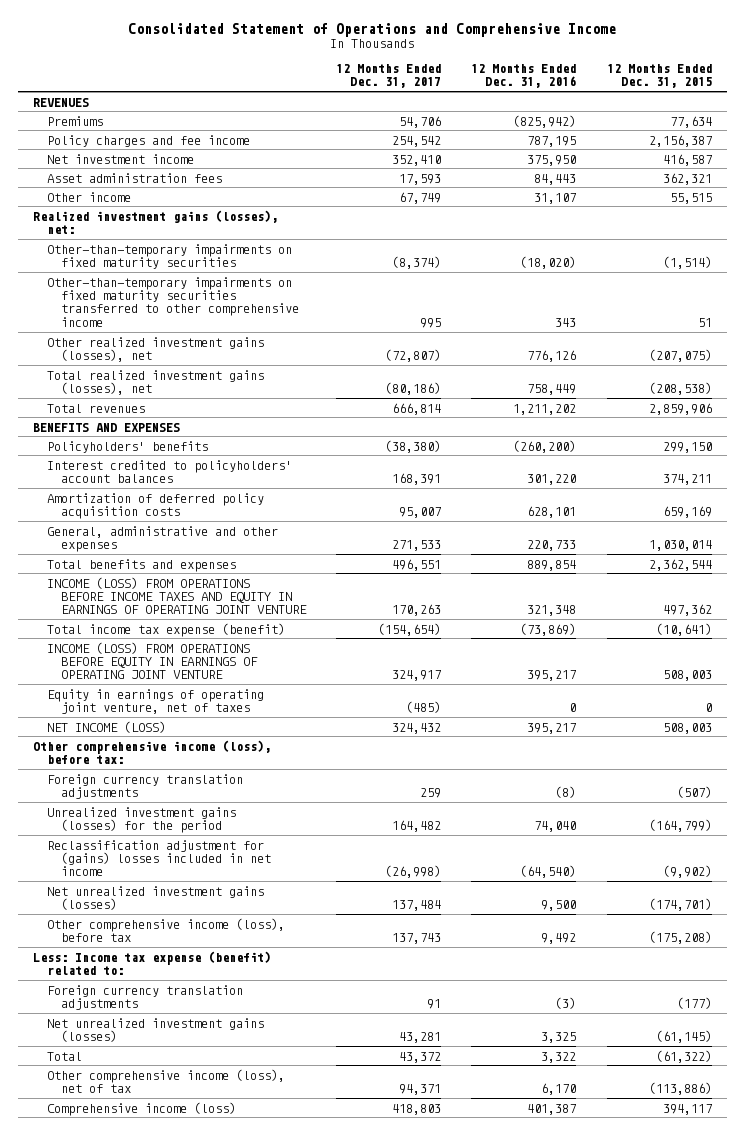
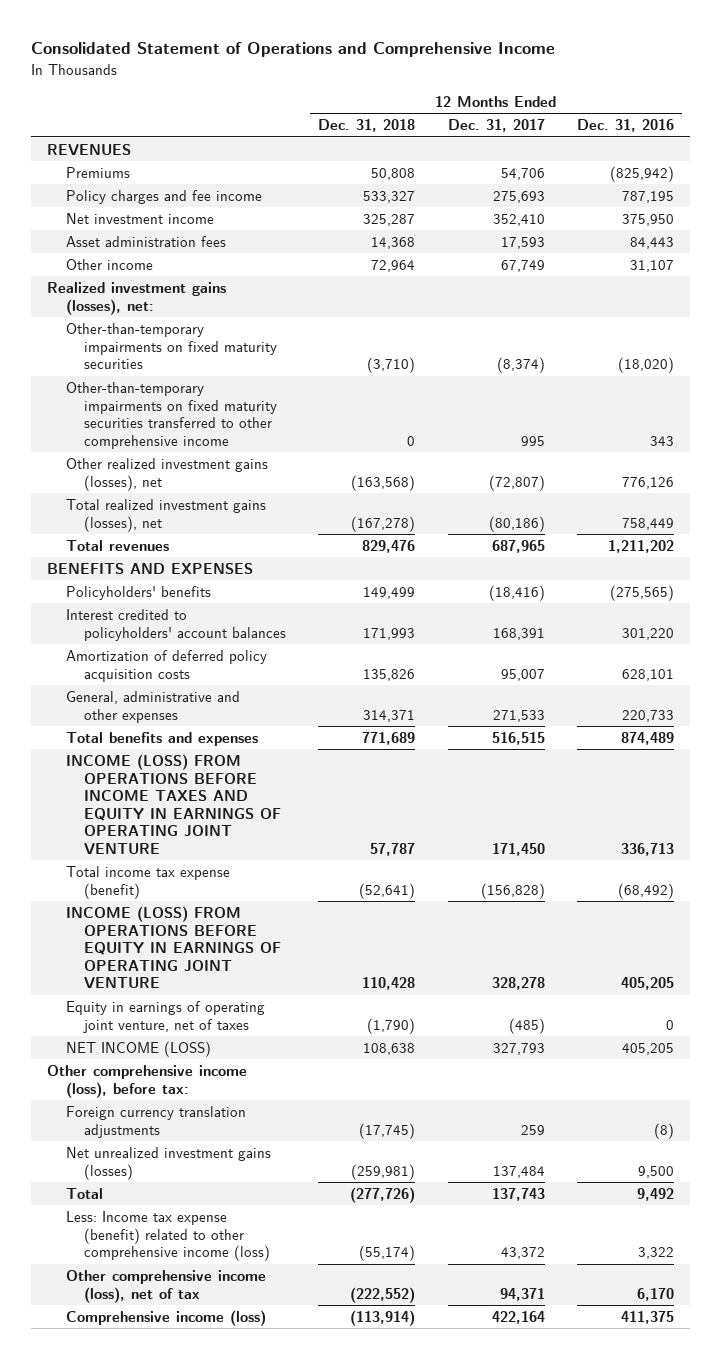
- | 12 Months Ended Dec. 31, 2017 | 12 Months Ended Dec. 31, 2016 | 12 Months Ended Dec. 31, 2015
+ | 12 Months Ended Dec. 31, 2018 | 12 Months Ended Dec. 31, 2017 | 12 Months Ended Dec. 31, 2016
- Policy charges and fee income | 254,542 | 787,195 | 2,156,387
+ Policy charges and fee income | 533,327 | 275,693 | 787,195
- Total revenues | 666,814 | 1,211,202 | 2,859,906
+ Total revenues | 829,476 | 687,965 | 1,211,202
- Policyholders' benefits | (38,380) | (260,200) | 299,150
+ Policyholders' benefits | 149,499 | (18,416) | (275,565)
- Total benefits and expenses | 496,551 | 889,854 | 2,362,544
- INCOME (LOSS) FROM OPERATIONS BEFORE INCOME TAXES AND EQUITY IN EARNINGS OF OPERATING JOINT VENTURE | 170,263 | 321,348 | 497,362
- Total income tax expense (benefit) | (154,654) | (73,869) | (10,641)
- INCOME (LOSS) FROM OPERATIONS BEFORE EQUITY IN EARNINGS OF OPERATING JOINT VENTURE | 324,917 | 395,217 | 508,003
+ Total benefits and expenses | 771,689 | 516,515 | 874,489
+ INCOME (LOSS) FROM OPERATIONS BEFORE INCOME TAXES AND EQUITY IN EARNINGS OF OPERATING JOINT VENTURE | 57,787 | 171,450 | 336,713
+ Total income tax expense (benefit) | (52,641) | (156,828) | (68,492)
+ INCOME (LOSS) FROM OPERATIONS BEFORE EQUITY IN EARNINGS OF OPERATING JOINT VENTURE | 110,428 | 328,278 | 405,205
- NET INCOME (LOSS) | 324,432 | 395,217 | 508,003
+ NET INCOME (LOSS) | 108,638 | 327,793 | 405,205
- Unrealized investment gains (losses) for the period | 164,482 | 74,040 | (164,799)
- Reclassification adjustment for (gains) losses included in net income | (26,998) | (64,540) | (9,902)
- Other comprehensive income (loss), before tax | 137,743 | 9,492 | (175,208)
- Less: Income tax expense (benefit) related to:
- Foreign currency translation adjustments | 91 | (3) | (177)
- Net unrealized investment gains (losses) | 43,281 | 3,325 | (61,145)
- Total | 43,372 | 3,322 | (61,322)
+ Total | (277,726) | 137,743 | 9,492
+ Less: Income tax expense (benefit) related to other comprehensive income (loss) | (55,174) | 43,372 | 3,322
- Comprehensive income (loss) | 418,803 | 401,387 | 394,117
+ Comprehensive income (loss) | (113,914) | 422,164 | 411,375

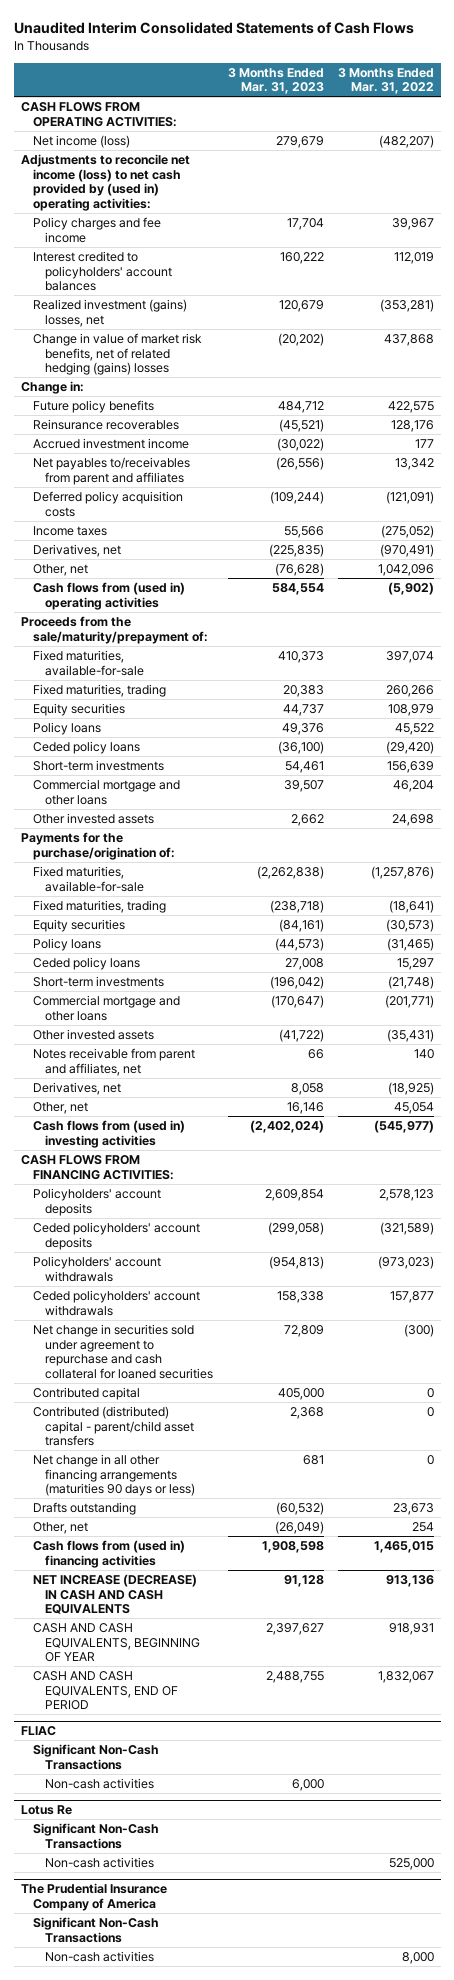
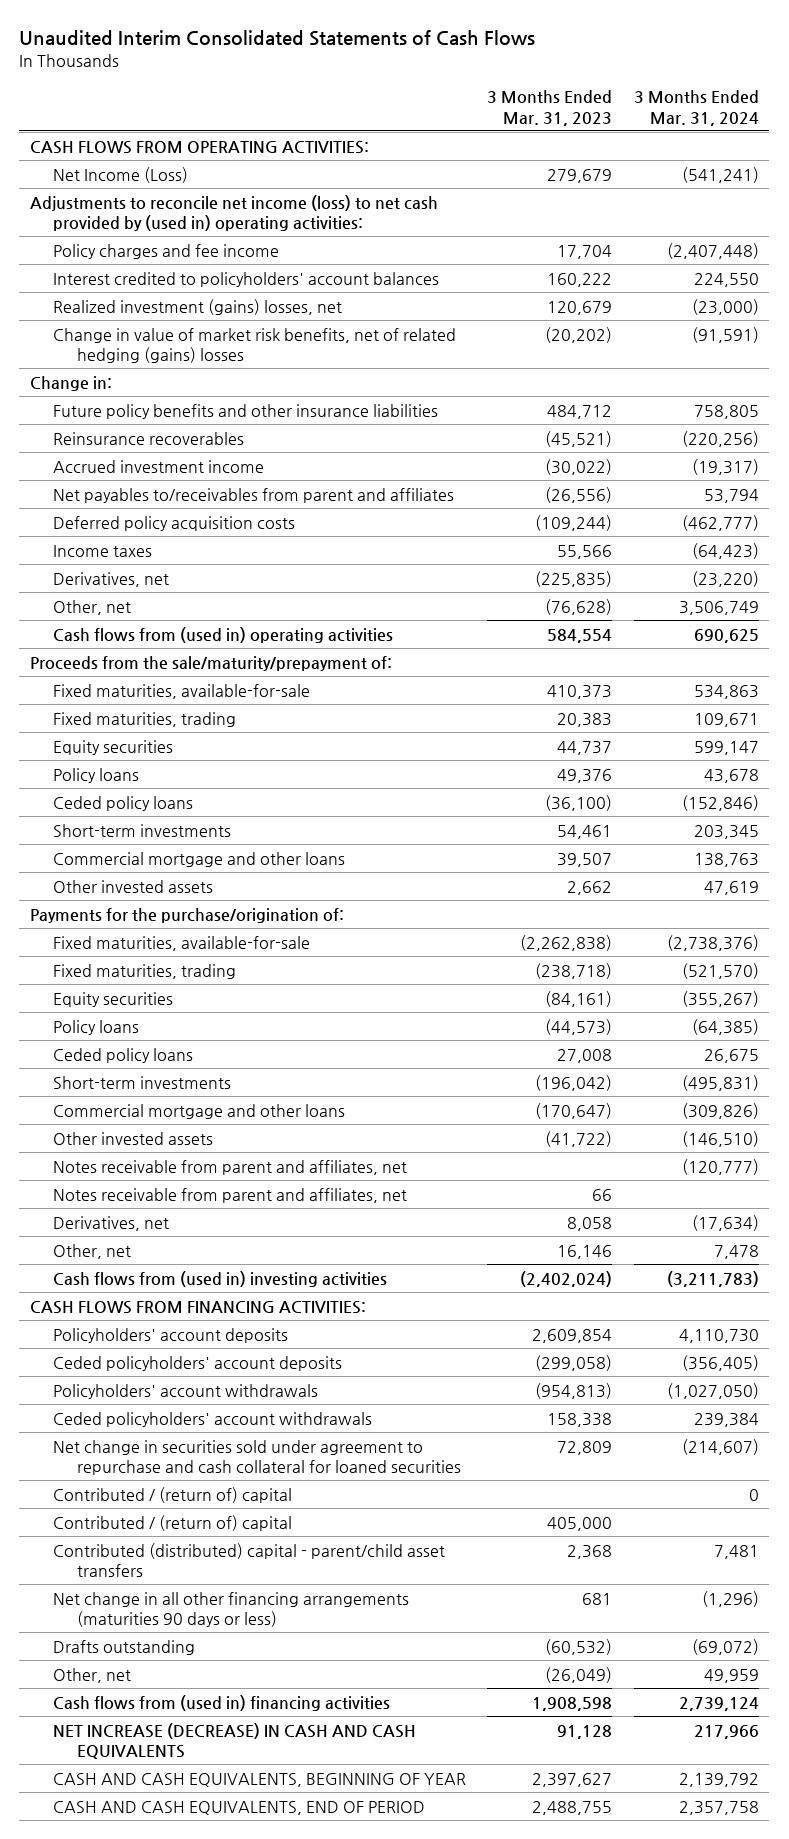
- | 3 Months Ended Mar. 31, 2023 | 3 Months Ended Mar. 31, 2022
+ | 3 Months Ended Mar. 31, 2023 | 3 Months Ended Mar. 31, 2024
- Net income (loss) | 279,679 | (482,207)
+ Net Income (Loss) | 279,679 | (541,241)
- Future policy benefits | 484,712 | 422,575
+ Future policy benefits and other insurance liabilities | 484,712 | 758,805
+ Notes receivable from parent and affiliates, net | | (120,777)
- Contributed capital | 405,000 | 0
+ Contributed / (return of) capital | | 0
+ Contributed / (return of) capital | 405,000 |
- FLIAC
- Significant Non-Cash Transactions
- Non-cash activities | 6,000 |
- Lotus Re
- Significant Non-Cash Transactions
- Non-cash activities | | 525,000
- The Prudential Insurance Company of America
- Significant Non-Cash Transactions
- Non-cash activities | | 8,000

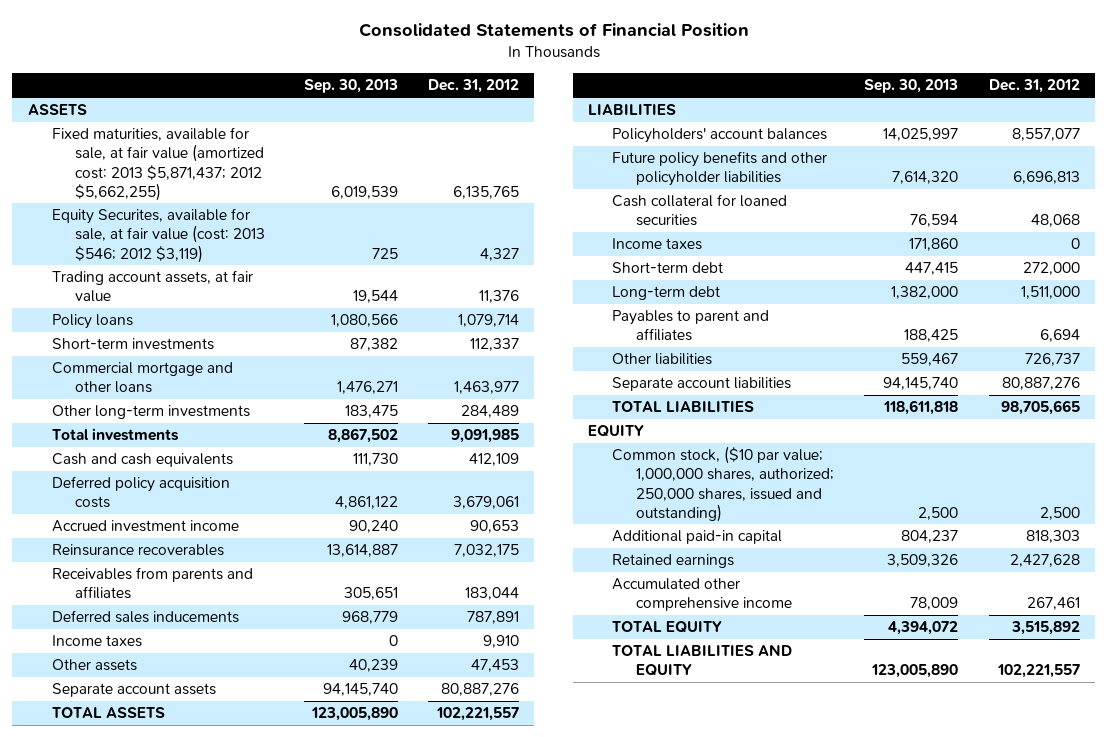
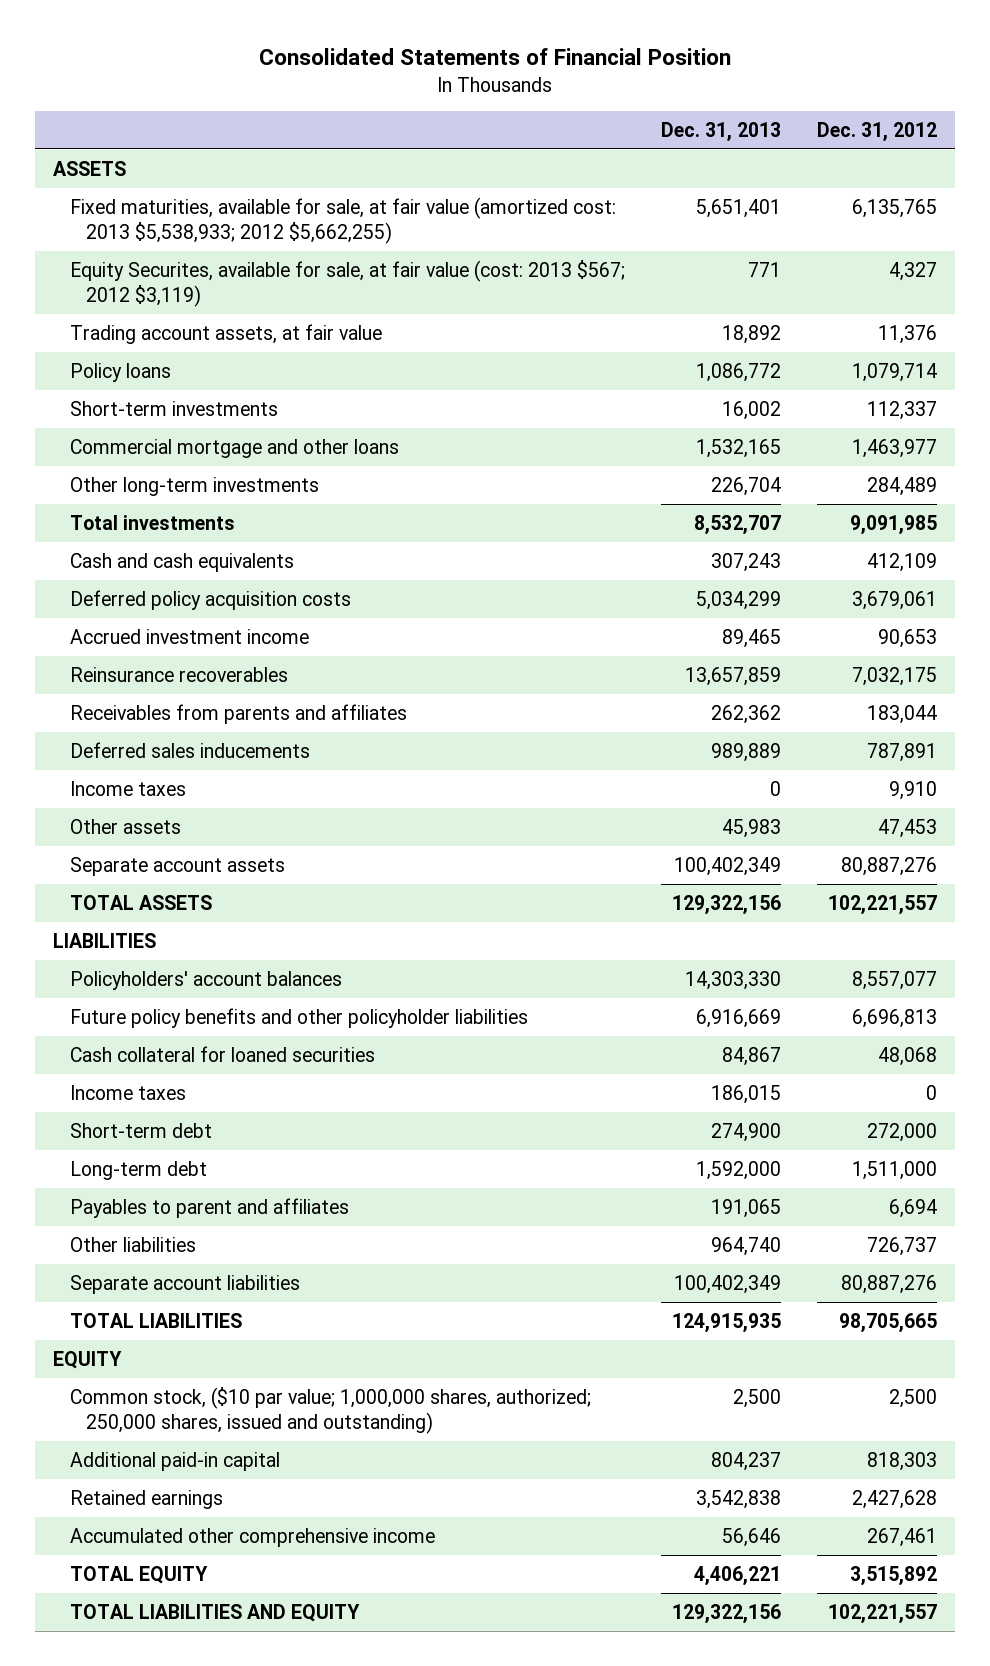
- | Sep. 30, 2013 | Dec. 31, 2012
+ | Dec. 31, 2013 | Dec. 31, 2012
- Fixed maturities, available for sale, at fair value (amortized cost: 2013 $5,871,437; 2012 $5,662,255) | 6,019,539 | 6,135,765
- Equity Securites, available for sale, at fair value (cost: 2013 $546; 2012 $3,119) | 725 | 4,327
+ Fixed maturities, available for sale, at fair value (amortized cost: 2013 $5,538,933; 2012 $5,662,255) | 5,651,401 | 6,135,765
+ Equity Securites, available for sale, at fair value (cost: 2013 $567; 2012 $3,119) | 771 | 4,327

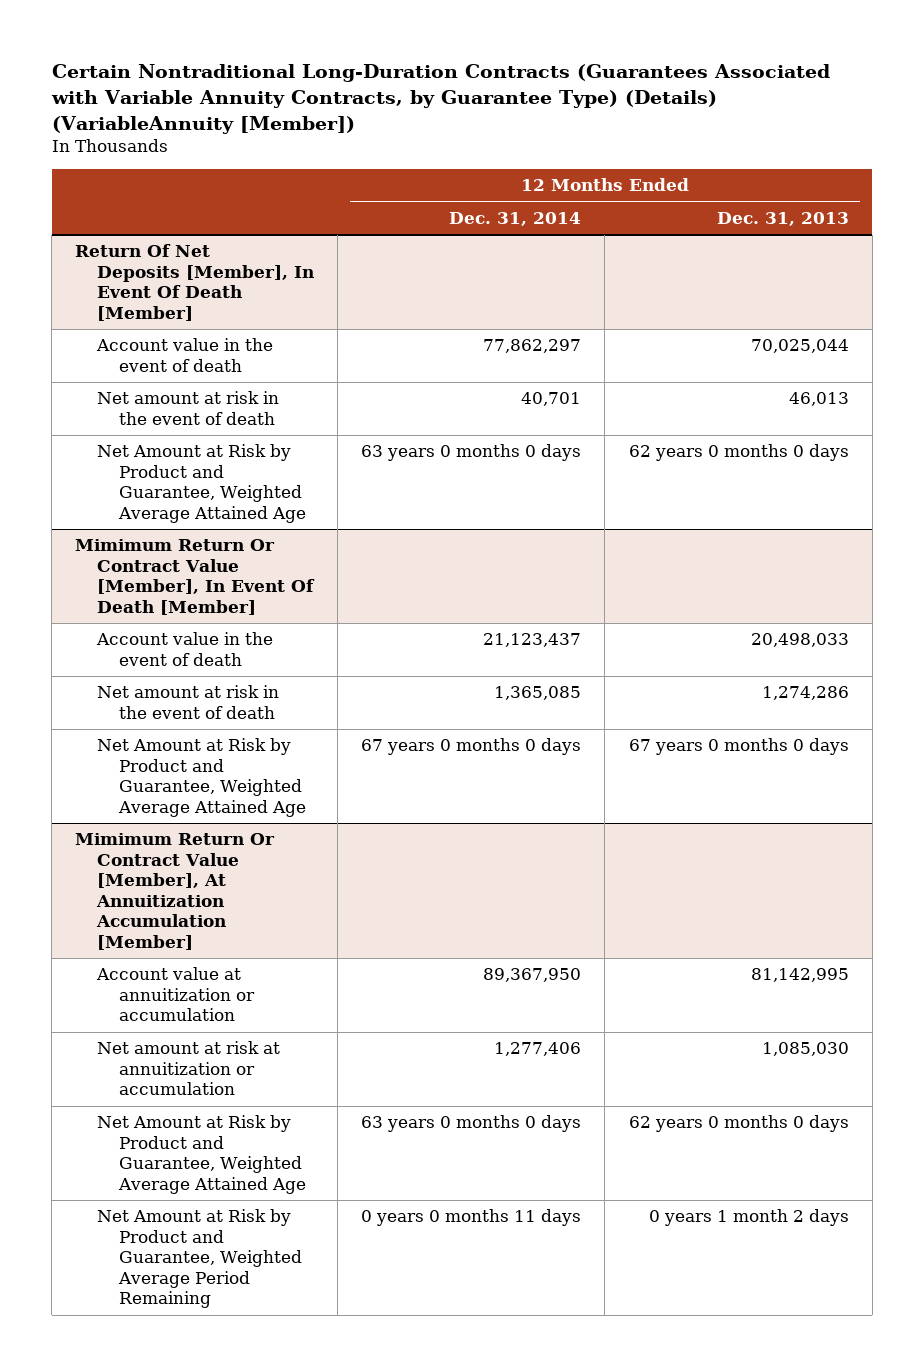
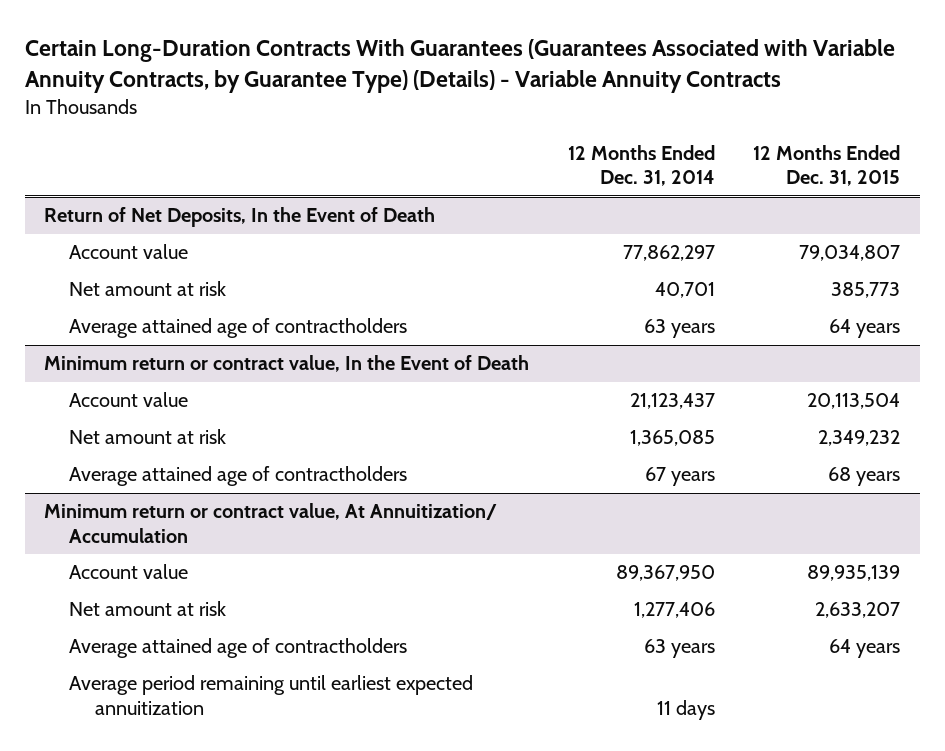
- Certain Nontraditional Long-Duration Contracts (Guarantees Associated with Variable Annuity Contracts, by Guarantee Type) (Details) (VariableAnnuity [Member])
+ Certain Long-Duration Contracts With Guarantees (Guarantees Associated with Variable Annuity Contracts, by Guarantee Type) (Details) - Variable Annuity Contracts
- | 12 Months Ended Dec. 31, 2014 | 12 Months Ended Dec. 31, 2013
+ | 12 Months Ended Dec. 31, 2014 | 12 Months Ended Dec. 31, 2015
- Return Of Net Deposits [Member], In Event Of Death [Member]
- Account value in the event of death | 77,862,297 | 70,025,044
- Net amount at risk in the event of death | 40,701 | 46,013
- Net Amount at Risk by Product and Guarantee, Weighted Average Attained Age | 63 years 0 months 0 days | 62 years 0 months 0 days
- Mimimum Return Or Contract Value [Member], In Event Of Death [Member]
- Account value in the event of death | 21,123,437 | 20,498,033
- Net amount at risk in the event of death | 1,365,085 | 1,274,286
- Net Amount at Risk by Product and Guarantee, Weighted Average Attained Age | 67 years 0 months 0 days | 67 years 0 months 0 days
- Mimimum Return Or Contract Value [Member], At Annuitization Accumulation [Member]
- Account value at annuitization or accumulation | 89,367,950 | 81,142,995
- Net amount at risk at annuitization or accumulation | 1,277,406 | 1,085,030
- Net Amount at Risk by Product and Guarantee, Weighted Average Attained Age | 63 years 0 months 0 days | 62 years 0 months 0 days
- Net Amount at Risk by Product and Guarantee, Weighted Average Period Remaining | 0 years 0 months 11 days | 0 years 1 month 2 days
+ Return of Net Deposits, In the Event of Death
+ Account value | 77,862,297 | 79,034,807
+ Net amount at risk | 40,701 | 385,773
+ Average attained age of contractholders | 63 years | 64 years
+ Minimum return or contract value, In the Event of Death
+ Account value | 21,123,437 | 20,113,504
+ Net amount at risk | 1,365,085 | 2,349,232
+ Average attained age of contractholders | 67 years | 68 years
+ Minimum return or contract value, At Annuitization/ Accumulation
+ Account value | 89,367,950 | 89,935,139
+ Net amount at risk | 1,277,406 | 2,633,207
+ Average attained age of contractholders | 63 years | 64 years
+ Average period remaining until earliest expected annuitization | 11 days |

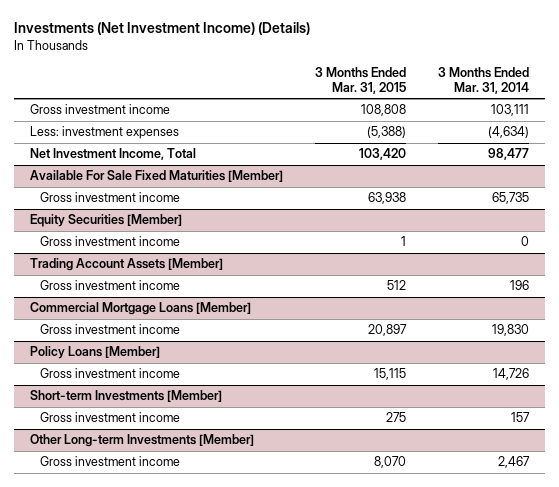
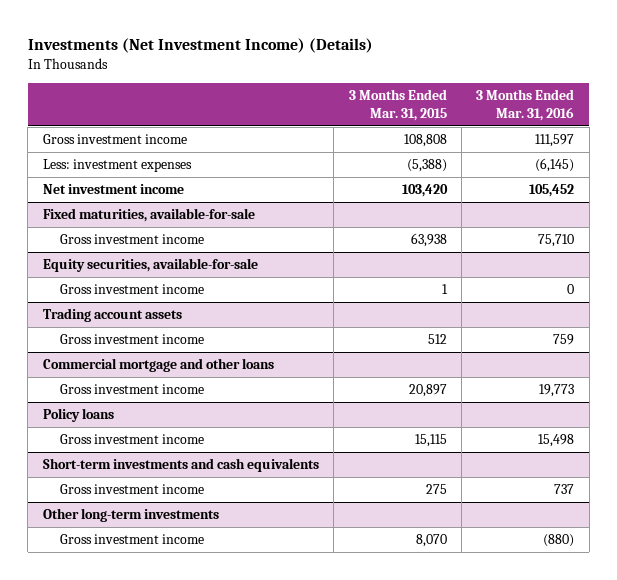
- | 3 Months Ended Mar. 31, 2015 | 3 Months Ended Mar. 31, 2014
+ | 3 Months Ended Mar. 31, 2015 | 3 Months Ended Mar. 31, 2016
- Net Investment Income, Total | 103,420 | 98,477
- Available For Sale Fixed Maturities [Member]
+ Net investment income | 103,420 | 105,452
+ Fixed maturities, available-for-sale
- Equity Securities [Member]
+ Equity securities, available-for-sale
- Trading Account Assets [Member]
+ Trading account assets
- Commercial Mortgage Loans [Member]
+ Commercial mortgage and other loans
- Policy Loans [Member]
+ Policy loans
- Short-term Investments [Member]
+ Short-term investments and cash equivalents
- Other Long-term Investments [Member]
+ Other long-term investments

